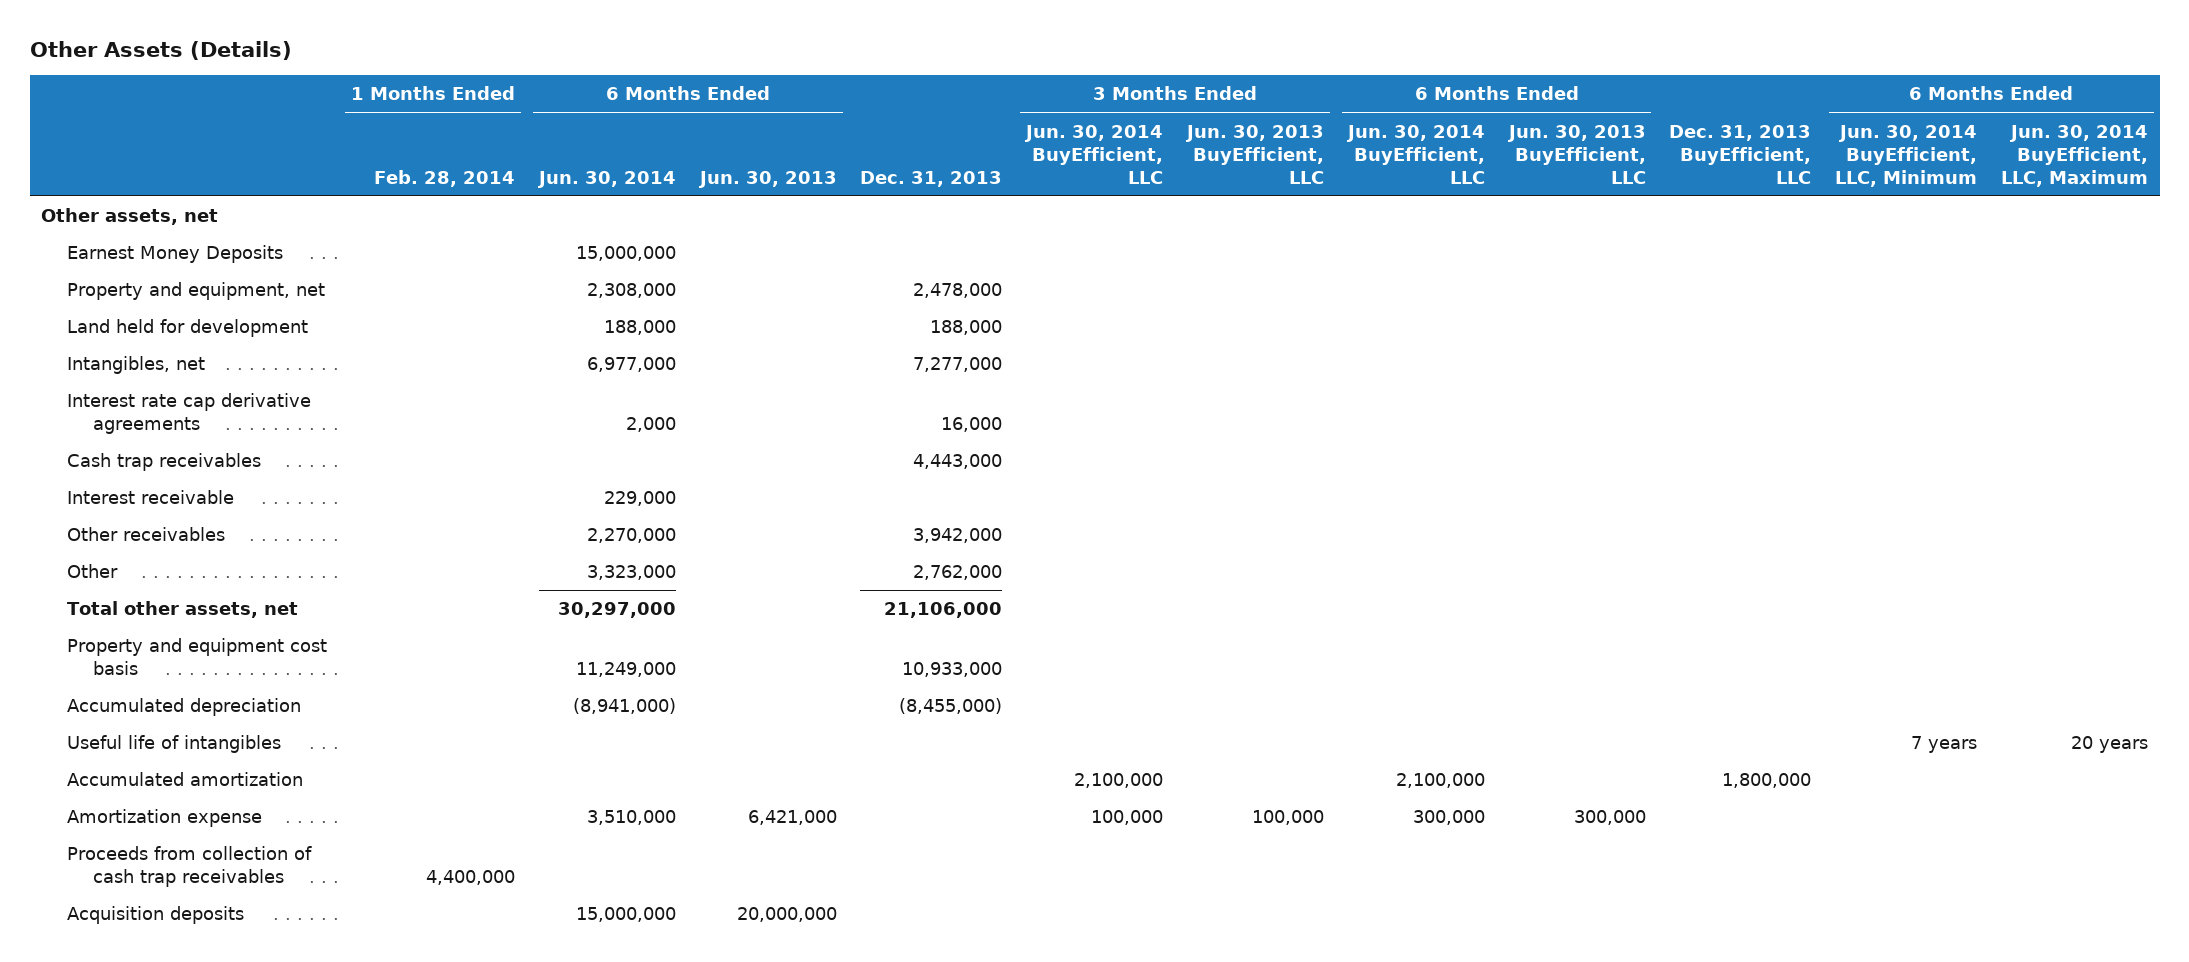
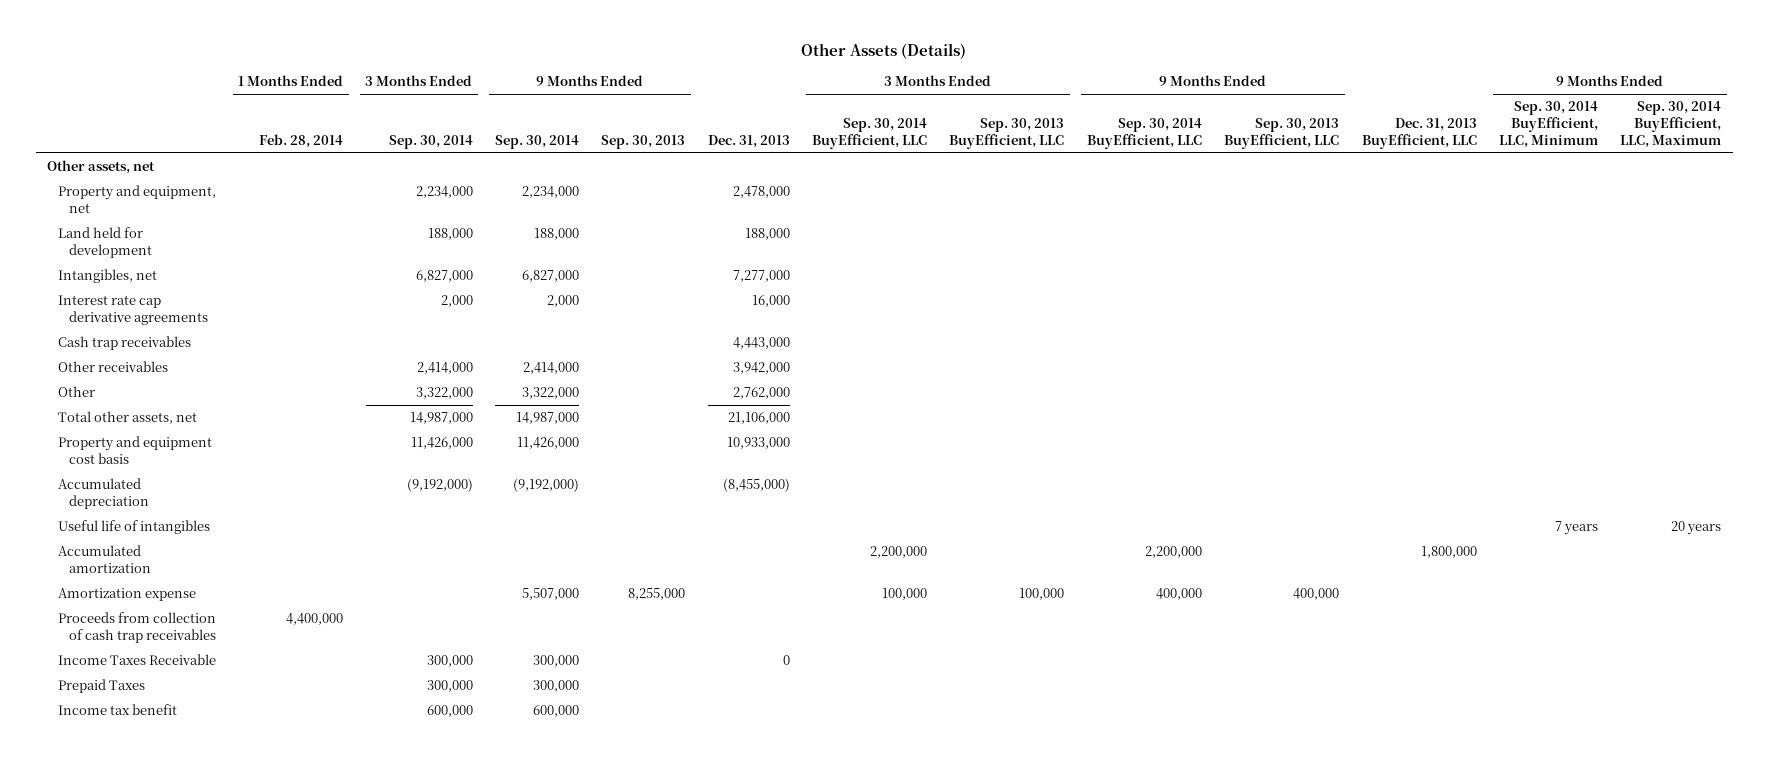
- | 1 Months Ended Feb. 28, 2014 | 6 Months Ended Jun. 30, 2014 | 6 Months Ended Jun. 30, 2013 | Dec. 31, 2013 | 3 Months Ended Jun. 30, 2014 BuyEfficient, LLC | 3 Months Ended Jun. 30, 2013 BuyEfficient, LLC | 6 Months Ended Jun. 30, 2014 BuyEfficient, LLC | 6 Months Ended Jun. 30, 2013 BuyEfficient, LLC | Dec. 31, 2013 BuyEfficient, LLC | 6 Months Ended Jun. 30, 2014 BuyEfficient, LLC, Minimum | 6 Months Ended Jun. 30, 2014 BuyEfficient, LLC, Maximum
+ | 1 Months Ended Feb. 28, 2014 | 3 Months Ended Sep. 30, 2014 | 9 Months Ended Sep. 30, 2014 | 9 Months Ended Sep. 30, 2013 | Dec. 31, 2013 | 3 Months Ended Sep. 30, 2014 BuyEfficient, LLC | 3 Months Ended Sep. 30, 2013 BuyEfficient, LLC | 9 Months Ended Sep. 30, 2014 BuyEfficient, LLC | 9 Months Ended Sep. 30, 2013 BuyEfficient, LLC | Dec. 31, 2013 BuyEfficient, LLC | 9 Months Ended Sep. 30, 2014 BuyEfficient, LLC, Minimum | 9 Months Ended Sep. 30, 2014 BuyEfficient, LLC, Maximum
- Earnest Money Deposits | | 15,000,000 | | | | | | | | |
- Interest receivable | | 229,000 | | | | | | | | |
- Acquisition deposits | | 15,000,000 | 20,000,000 | | | | | | | |
+ Income Taxes Receivable | | 300,000 | 300,000 | | 0 | | | | | | |
+ Prepaid Taxes | | 300,000 | 300,000 | | | | | | | | |
+ Income tax benefit | | 600,000 | 600,000 | | | | | | | | |

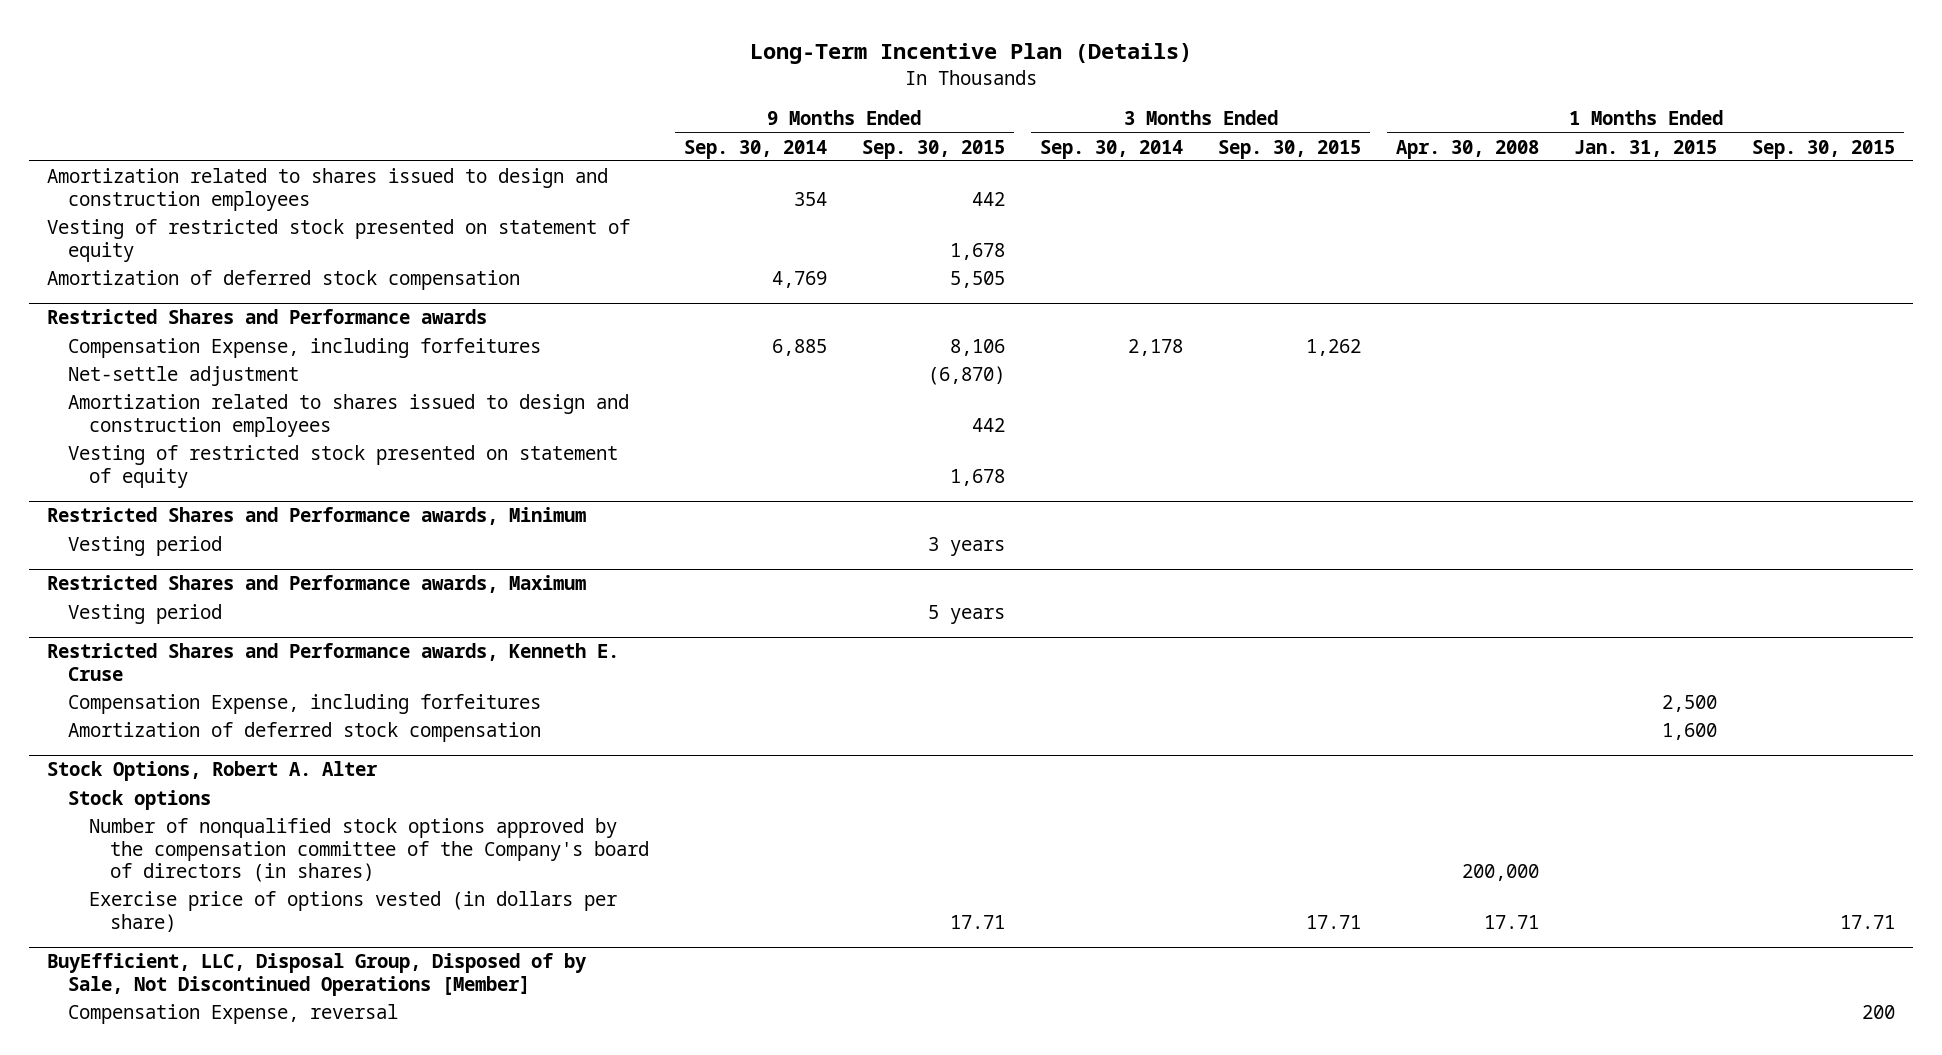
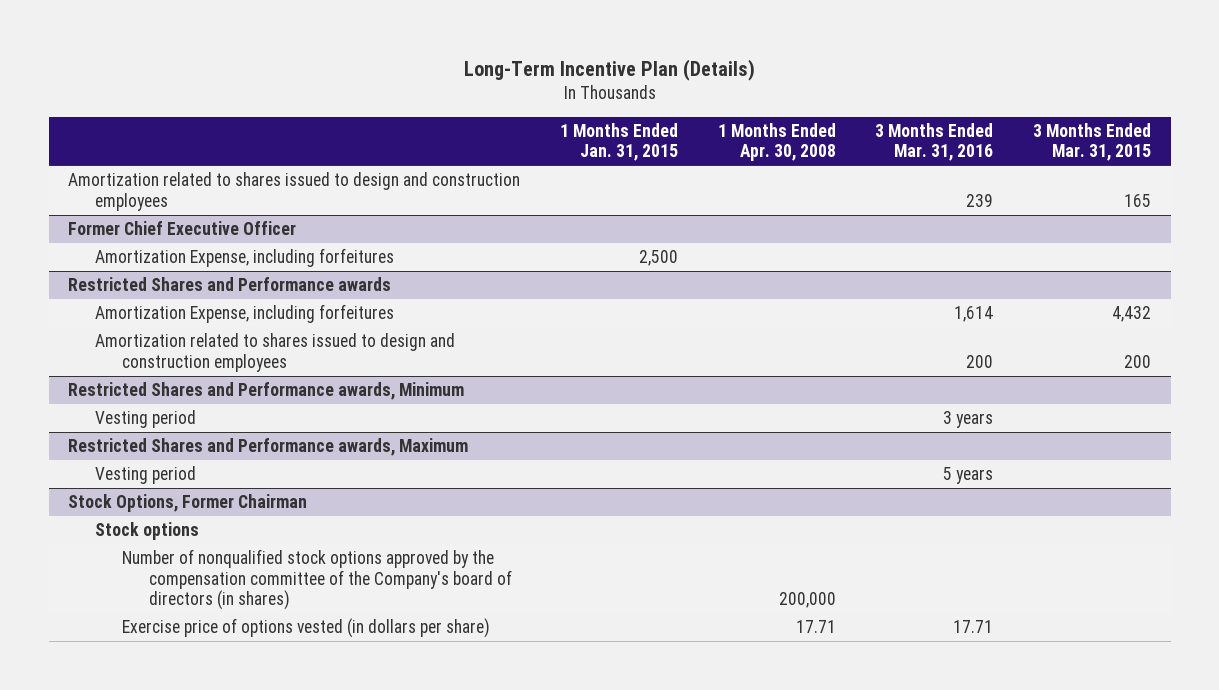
- | 9 Months Ended Sep. 30, 2014 | 9 Months Ended Sep. 30, 2015 | 3 Months Ended Sep. 30, 2014 | 3 Months Ended Sep. 30, 2015 | 1 Months Ended Apr. 30, 2008 | 1 Months Ended Jan. 31, 2015 | 1 Months Ended Sep. 30, 2015
+ | 1 Months Ended Jan. 31, 2015 | 1 Months Ended Apr. 30, 2008 | 3 Months Ended Mar. 31, 2016 | 3 Months Ended Mar. 31, 2015
- Vesting of restricted stock presented on statement of equity | | 1,678 | | | | |
- Amortization of deferred stock compensation | 4,769 | 5,505 | | | | |
+ Former Chief Executive Officer
+ Amortization Expense, including forfeitures | 2,500 | | |
@ Restricted Shares and Performance awards
- Compensation Expense, including forfeitures | 6,885 | 8,106 | 2,178 | 1,262 | | |
- Net-settle adjustment | | (6,870) | | | | |
+ Amortization Expense, including forfeitures | | | 1,614 | 4,432
- Vesting of restricted stock presented on statement of equity | | 1,678 | | | | |
- Restricted Shares and Performance awards, Kenneth E. Cruse
- Compensation Expense, including forfeitures | | | | | | 2,500 |
- Amortization of deferred stock compensation | | | | | | 1,600 |
- Stock Options, Robert A. Alter
+ Stock Options, Former Chairman
- BuyEfficient, LLC, Disposal Group, Disposed of by Sale, Not Discontinued Operations [Member]
- Compensation Expense, reversal | | | | | | | 200

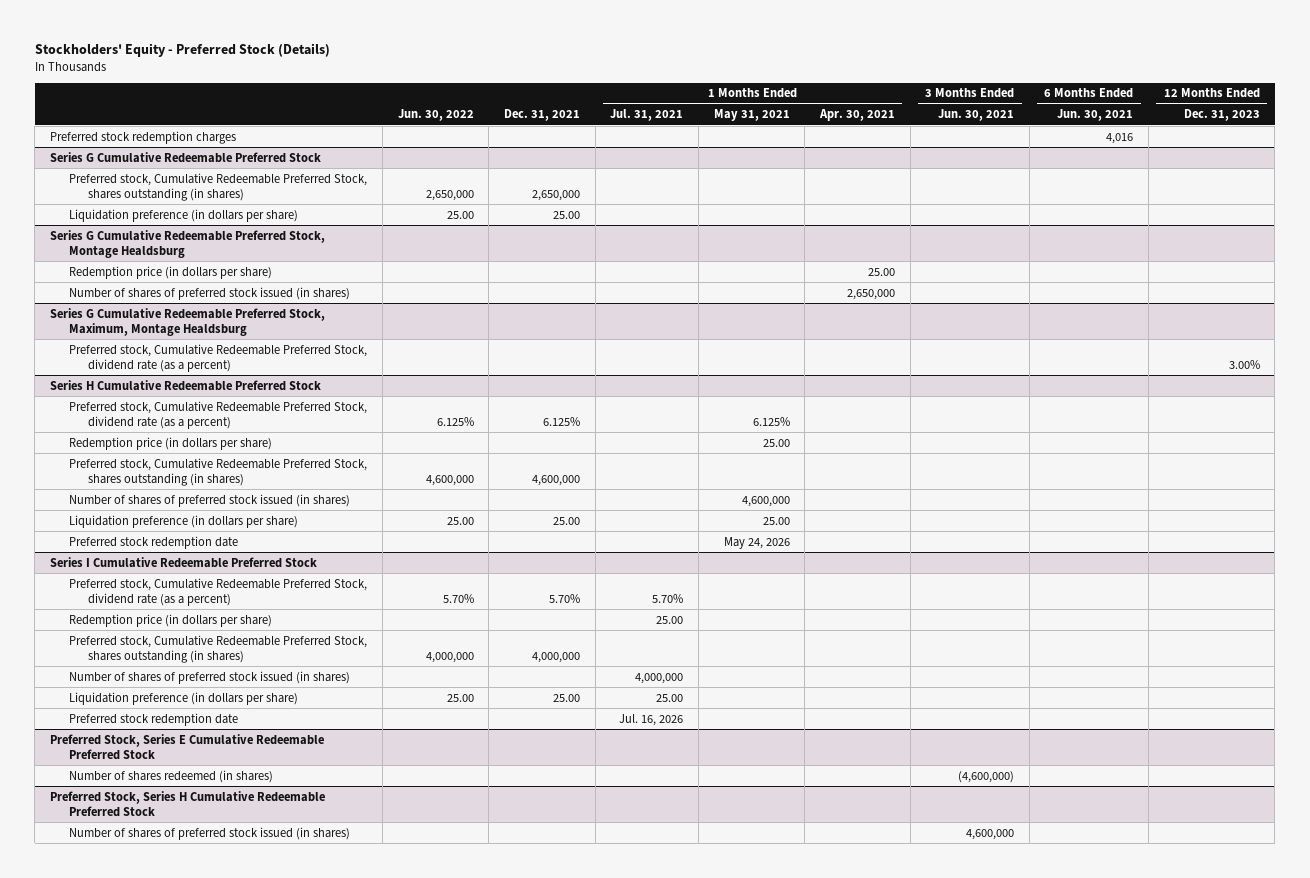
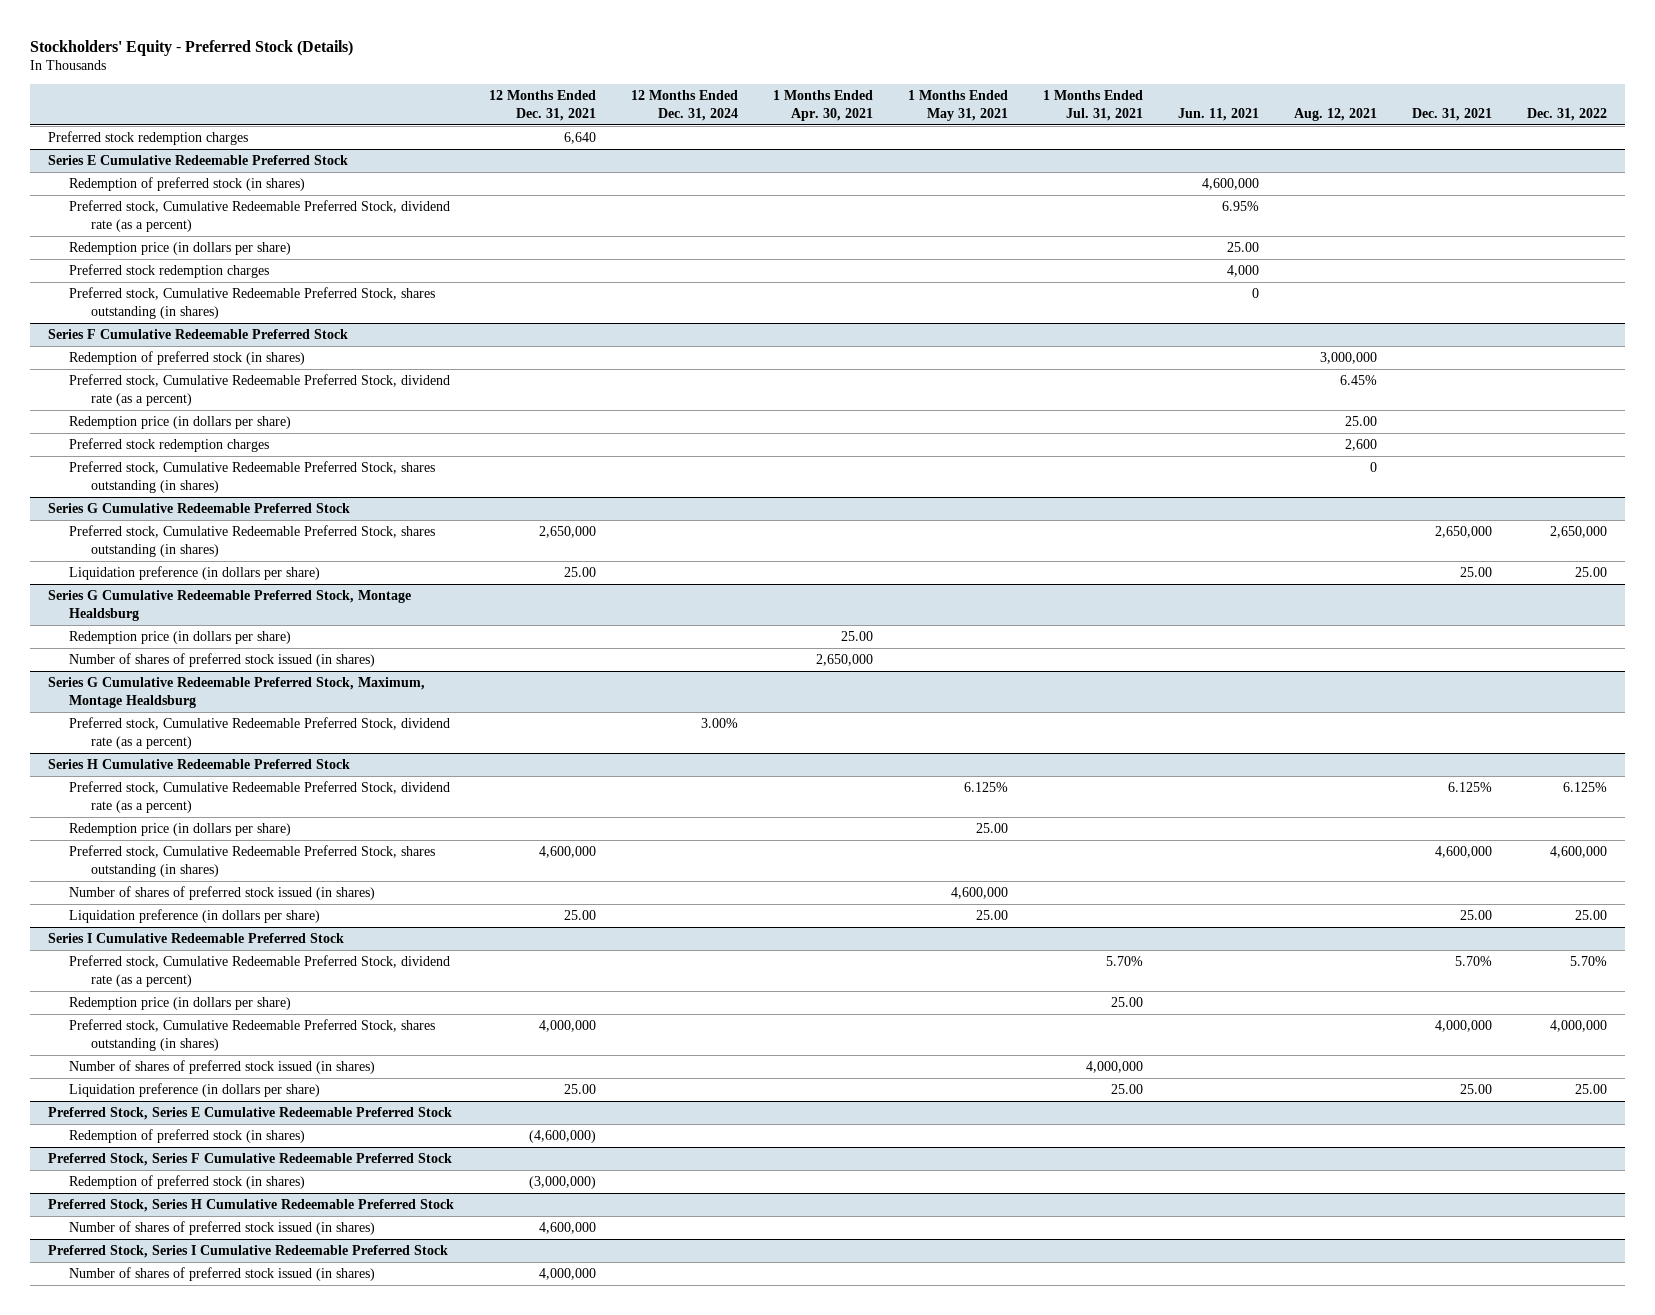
- | Jun. 30, 2022 | Dec. 31, 2021 | 1 Months Ended Jul. 31, 2021 | 1 Months Ended May 31, 2021 | 1 Months Ended Apr. 30, 2021 | 3 Months Ended Jun. 30, 2021 | 6 Months Ended Jun. 30, 2021 | 12 Months Ended Dec. 31, 2023
+ | 12 Months Ended Dec. 31, 2021 | 12 Months Ended Dec. 31, 2024 | 1 Months Ended Apr. 30, 2021 | 1 Months Ended May 31, 2021 | 1 Months Ended Jul. 31, 2021 | Jun. 11, 2021 | Aug. 12, 2021 | Dec. 31, 2021 | Dec. 31, 2022
+ Series E Cumulative Redeemable Preferred Stock
+ Redemption of preferred stock (in shares) | | | | | | 4,600,000 | | |
+ Preferred stock, Cumulative Redeemable Preferred Stock, dividend rate (as a percent) | | | | | | 6.95% | | |
+ Redemption price (in dollars per share) | | | | | | 25.00 | | |
+ Preferred stock redemption charges | | | | | | 4,000 | | |
+ Preferred stock, Cumulative Redeemable Preferred Stock, shares outstanding (in shares) | | | | | | 0 | | |
+ Series F Cumulative Redeemable Preferred Stock
+ Redemption of preferred stock (in shares) | | | | | | | 3,000,000 | |
+ Preferred stock, Cumulative Redeemable Preferred Stock, dividend rate (as a percent) | | | | | | | 6.45% | |
+ Redemption price (in dollars per share) | | | | | | | 25.00 | |
+ Preferred stock redemption charges | | | | | | | 2,600 | |
+ Preferred stock, Cumulative Redeemable Preferred Stock, shares outstanding (in shares) | | | | | | | 0 | |
@ Series H Cumulative Redeemable Preferred Stock
- Preferred stock redemption date | | | | May 24, 2026 | | | |
@ Series I Cumulative Redeemable Preferred Stock
- Preferred stock redemption date | | | Jul. 16, 2026 | | | | |
@ Preferred Stock, Series E Cumulative Redeemable Preferred Stock
- Number of shares redeemed (in shares) | | | | | | (4,600,000) | |
+ Redemption of preferred stock (in shares) | (4,600,000) | | | | | | | |
+ Preferred Stock, Series F Cumulative Redeemable Preferred Stock
+ Redemption of preferred stock (in shares) | (3,000,000) | | | | | | | |
+ Preferred Stock, Series I Cumulative Redeemable Preferred Stock
+ Number of shares of preferred stock issued (in shares) | 4,000,000 | | | | | | | |

